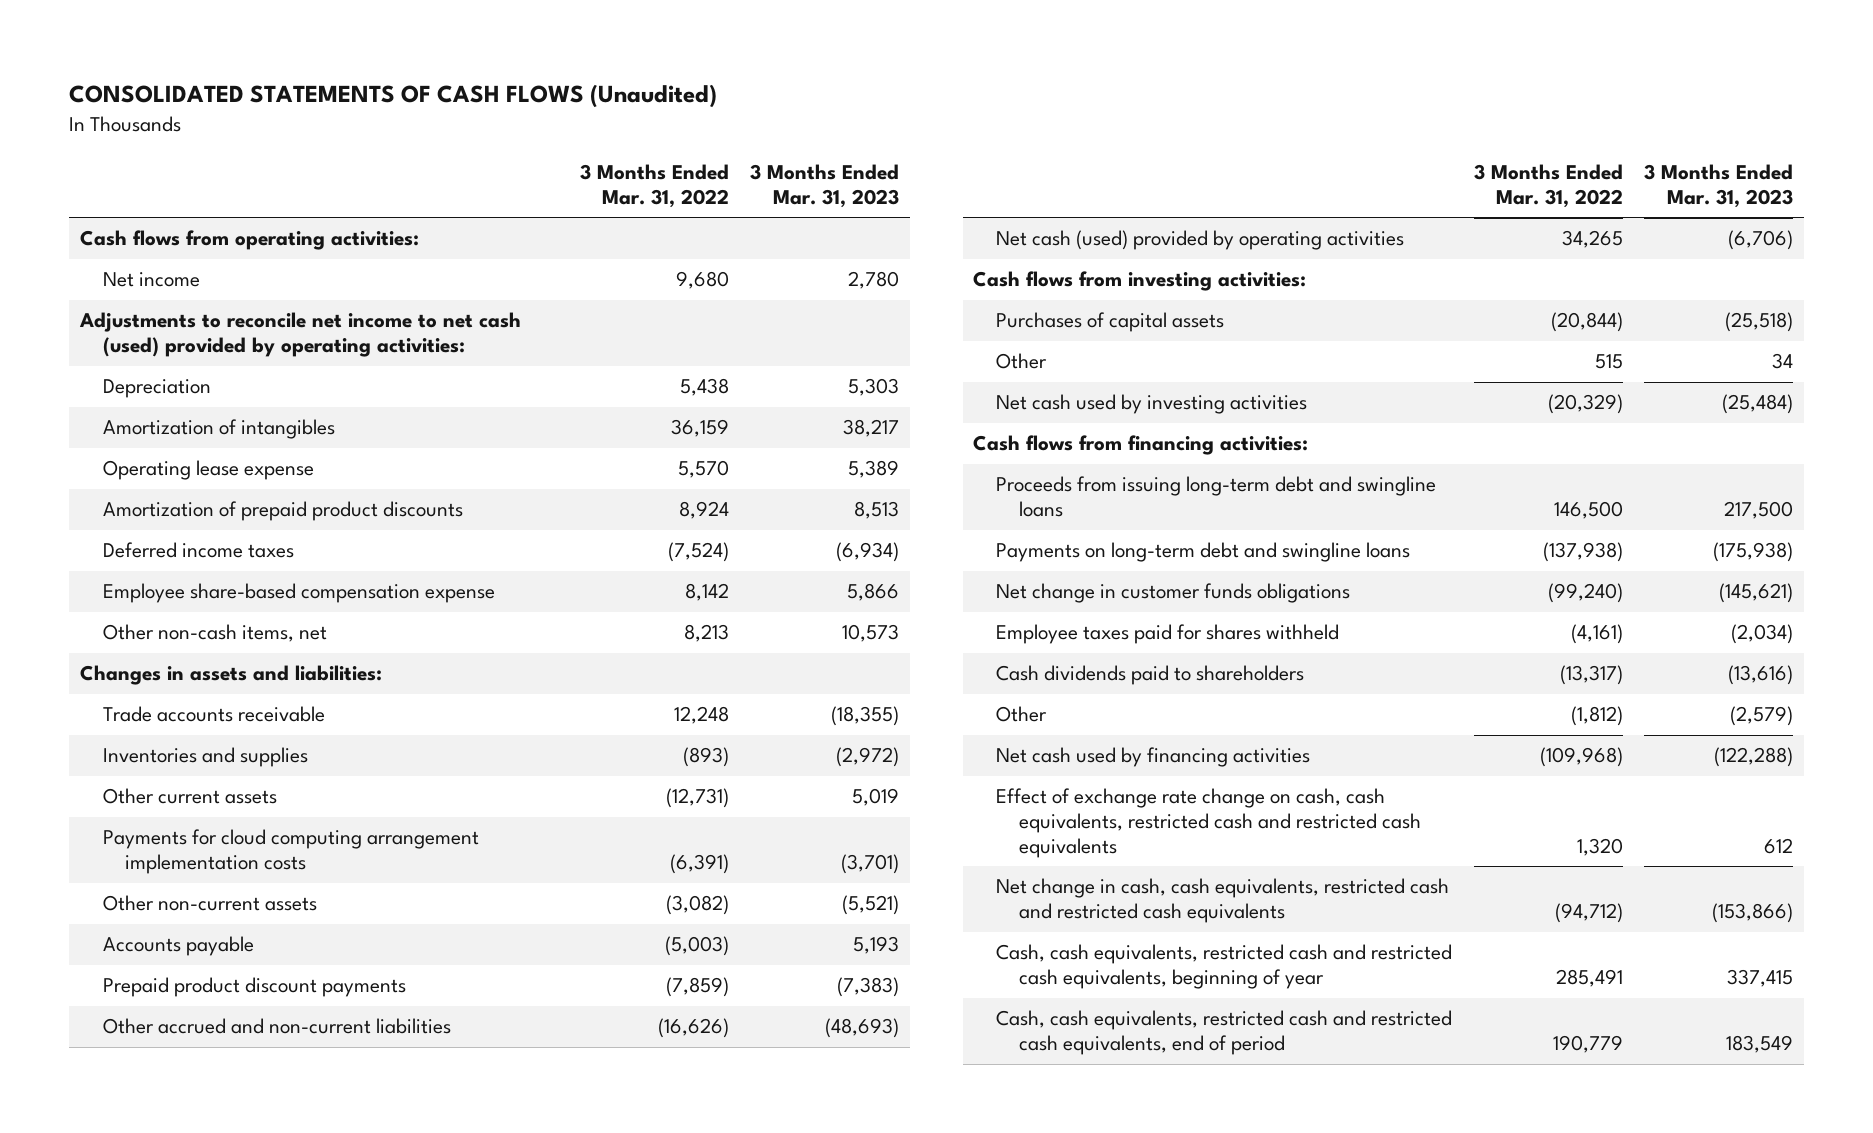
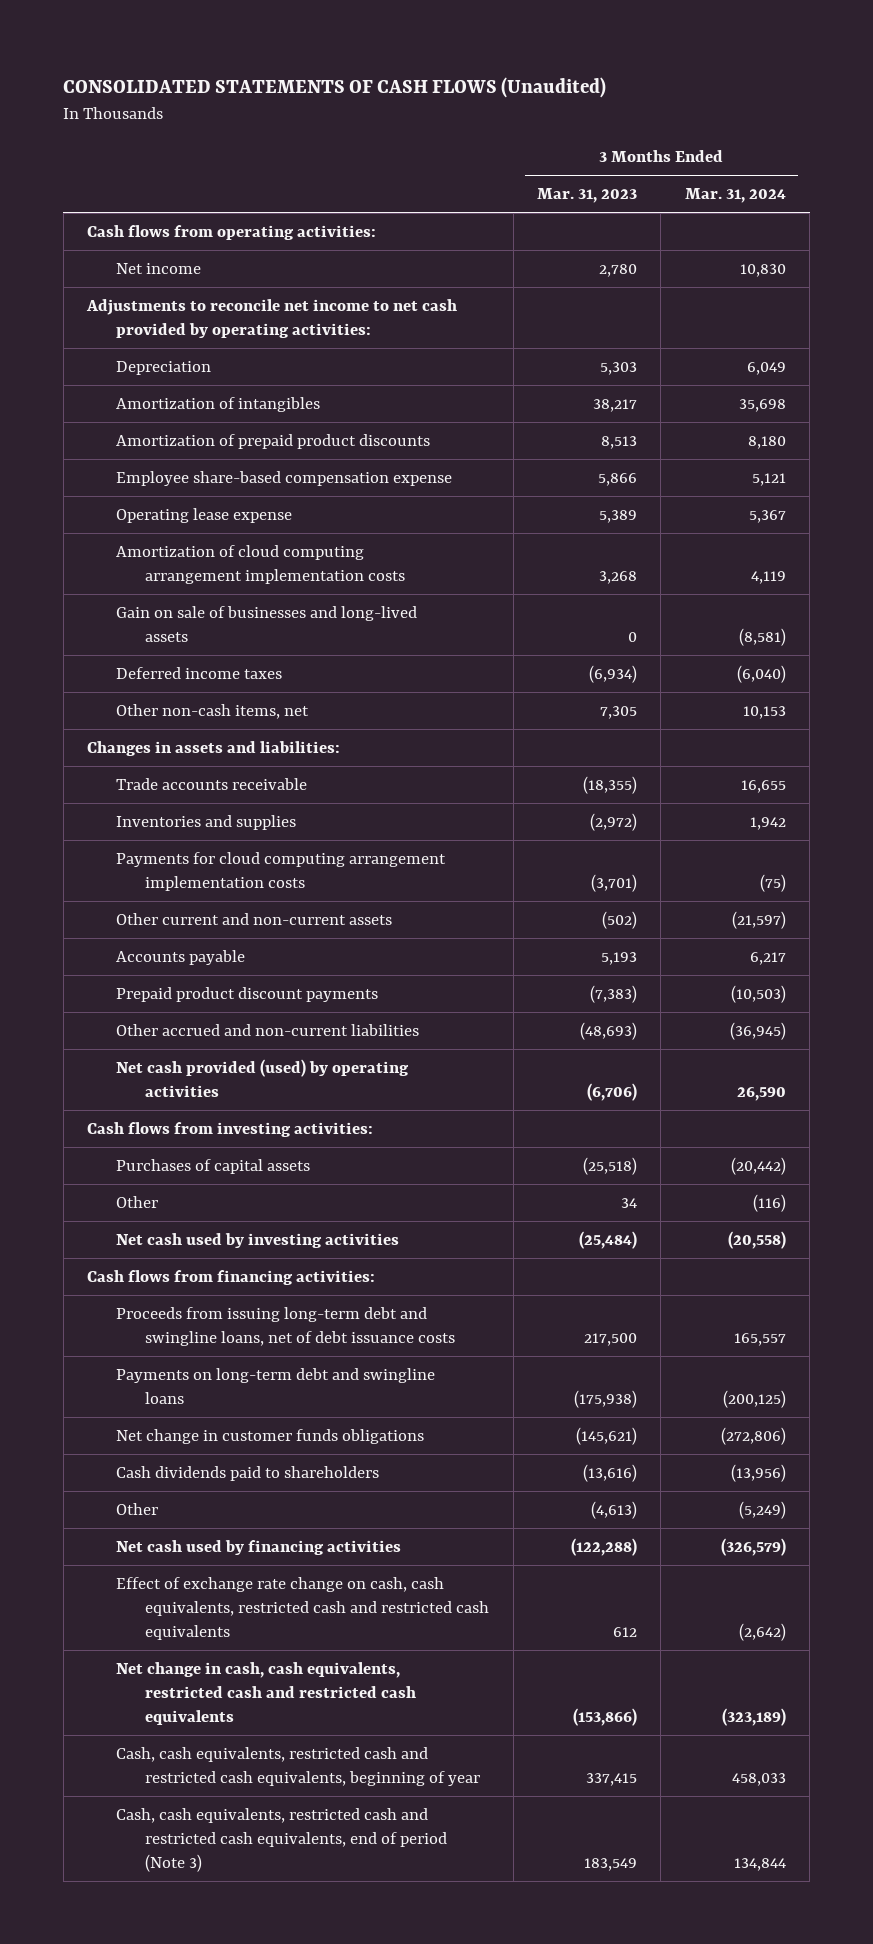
- | 3 Months Ended Mar. 31, 2022 | 3 Months Ended Mar. 31, 2023
+ | 3 Months Ended Mar. 31, 2023 | 3 Months Ended Mar. 31, 2024
- Adjustments to reconcile net income to net cash (used) provided by operating activities:
+ Adjustments to reconcile net income to net cash provided by operating activities:
- Other non-cash items, net | 8,213 | 10,573
moved down: Operating lease expense | 5,389 | 5,367
+ Amortization of cloud computing arrangement implementation costs | 3,268 | 4,119
+ Gain on sale of businesses and long-lived assets | 0 | (8,581)
moved down: Deferred income taxes | (6,934) | (6,040)
+ Other non-cash items, net | 7,305 | 10,153
- Other current assets | (12,731) | 5,019
- Other non-current assets | (3,082) | (5,521)
+ Other current and non-current assets | (502) | (21,597)
- Net cash (used) provided by operating activities | 34,265 | (6,706)
+ Net cash provided (used) by operating activities | (6,706) | 26,590
- Proceeds from issuing long-term debt and swingline loans | 146,500 | 217,500
+ Proceeds from issuing long-term debt and swingline loans, net of debt issuance costs | 217,500 | 165,557
- Employee taxes paid for shares withheld | (4,161) | (2,034)
- Other | (1,812) | (2,579)
+ Other | (4,613) | (5,249)
- Cash, cash equivalents, restricted cash and restricted cash equivalents, end of period | 190,779 | 183,549
+ Cash, cash equivalents, restricted cash and restricted cash equivalents, end of period (Note 3) | 183,549 | 134,844

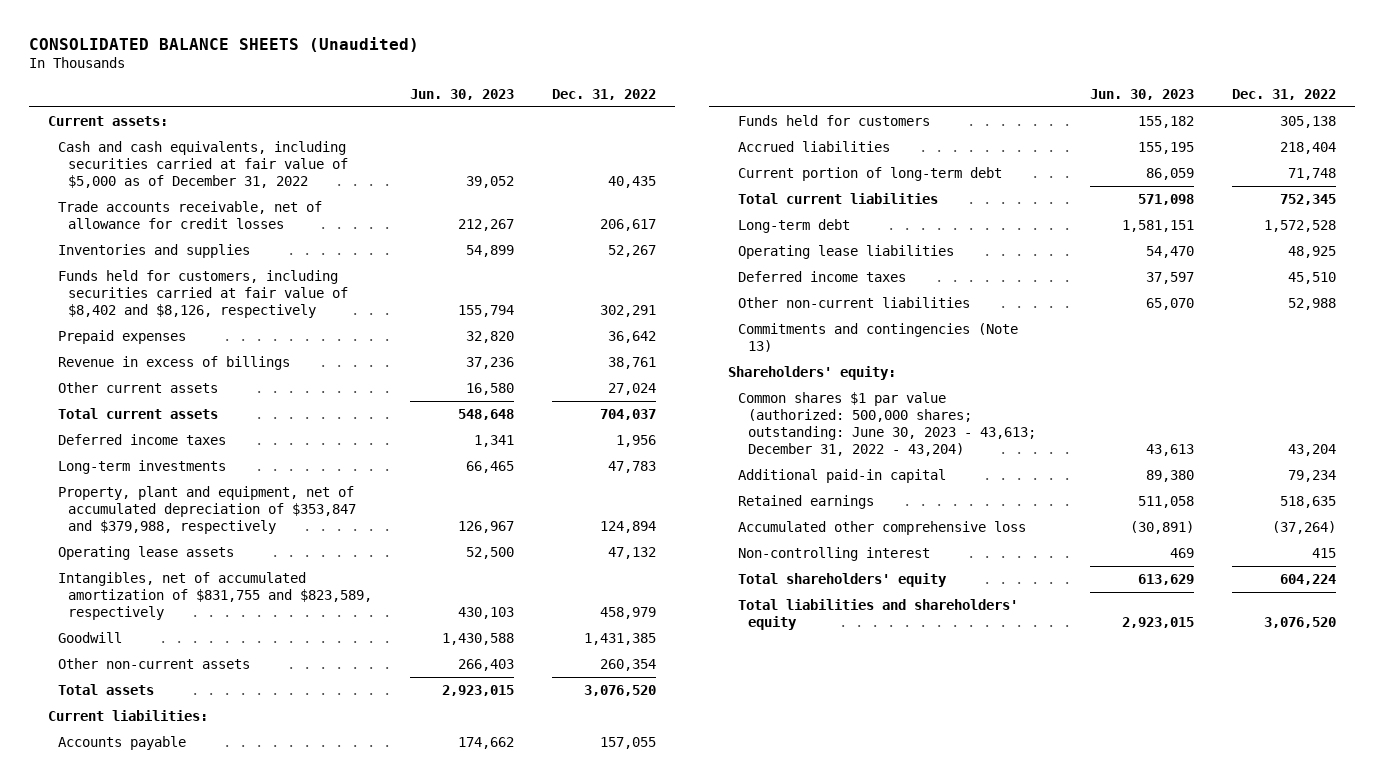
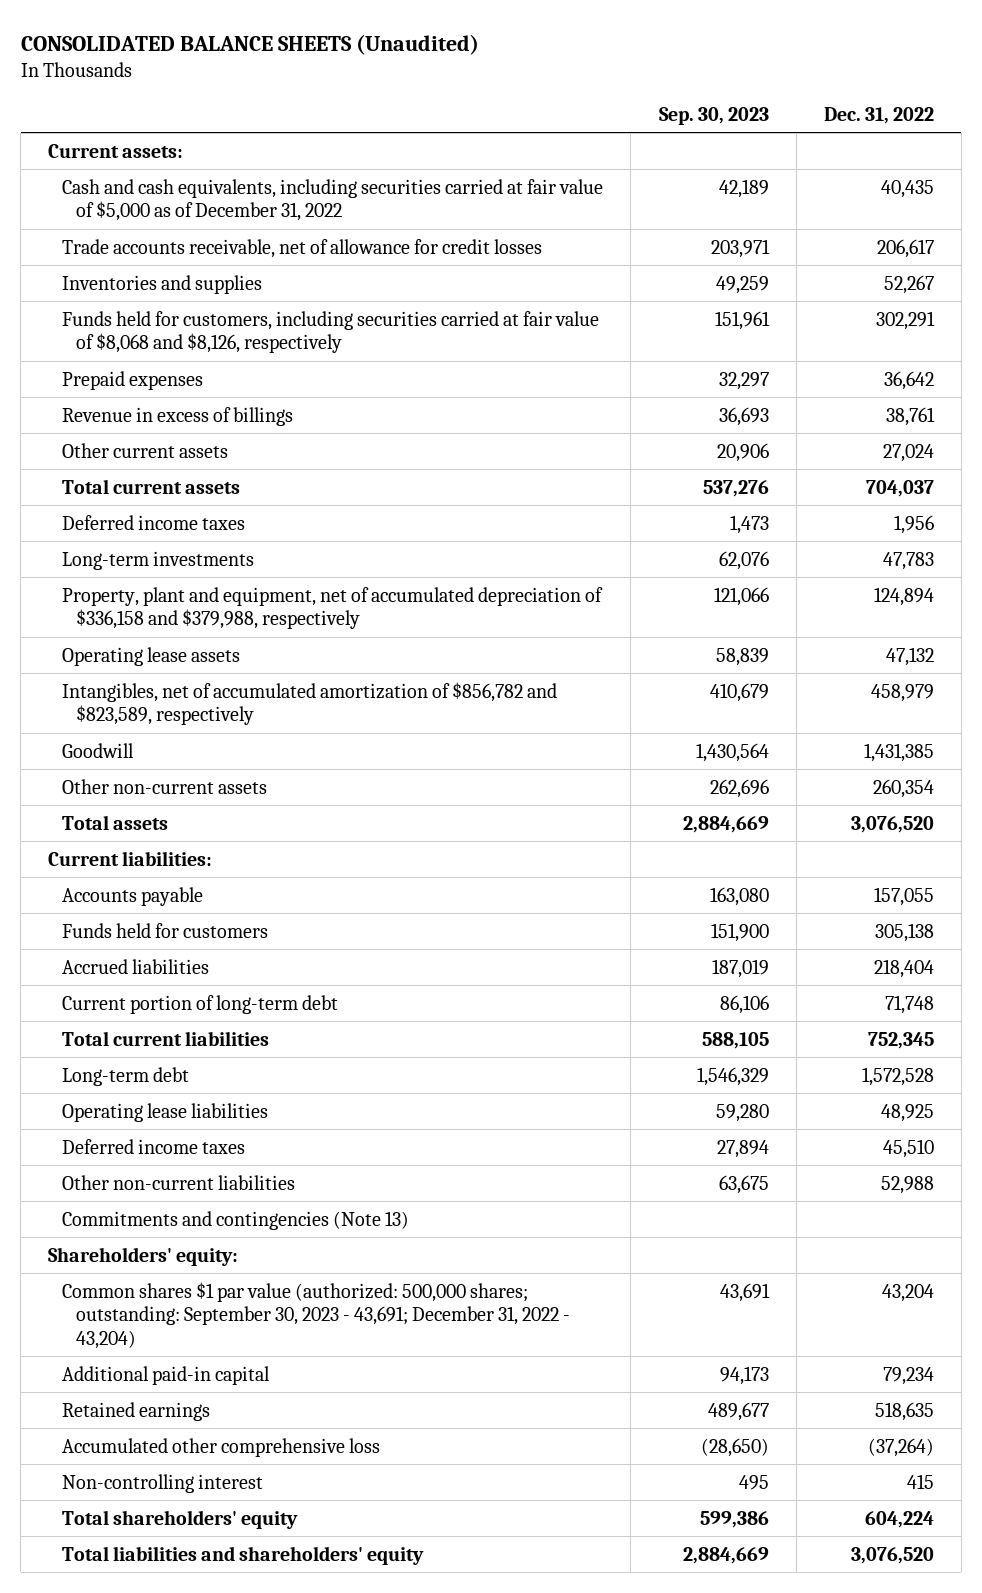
- | Jun. 30, 2023 | Dec. 31, 2022
+ | Sep. 30, 2023 | Dec. 31, 2022
- Funds held for customers, including securities carried at fair value of $8,402 and $8,126, respectively | 155,794 | 302,291
+ Funds held for customers, including securities carried at fair value of $8,068 and $8,126, respectively | 151,961 | 302,291
- Property, plant and equipment, net of accumulated depreciation of $353,847 and $379,988, respectively | 126,967 | 124,894
+ Property, plant and equipment, net of accumulated depreciation of $336,158 and $379,988, respectively | 121,066 | 124,894
- Intangibles, net of accumulated amortization of $831,755 and $823,589, respectively | 430,103 | 458,979
+ Intangibles, net of accumulated amortization of $856,782 and $823,589, respectively | 410,679 | 458,979
- Common shares $1 par value (authorized: 500,000 shares; outstanding: June 30, 2023 - 43,613; December 31, 2022 - 43,204) | 43,613 | 43,204
+ Common shares $1 par value (authorized: 500,000 shares; outstanding: September 30, 2023 - 43,691; December 31, 2022 - 43,204) | 43,691 | 43,204

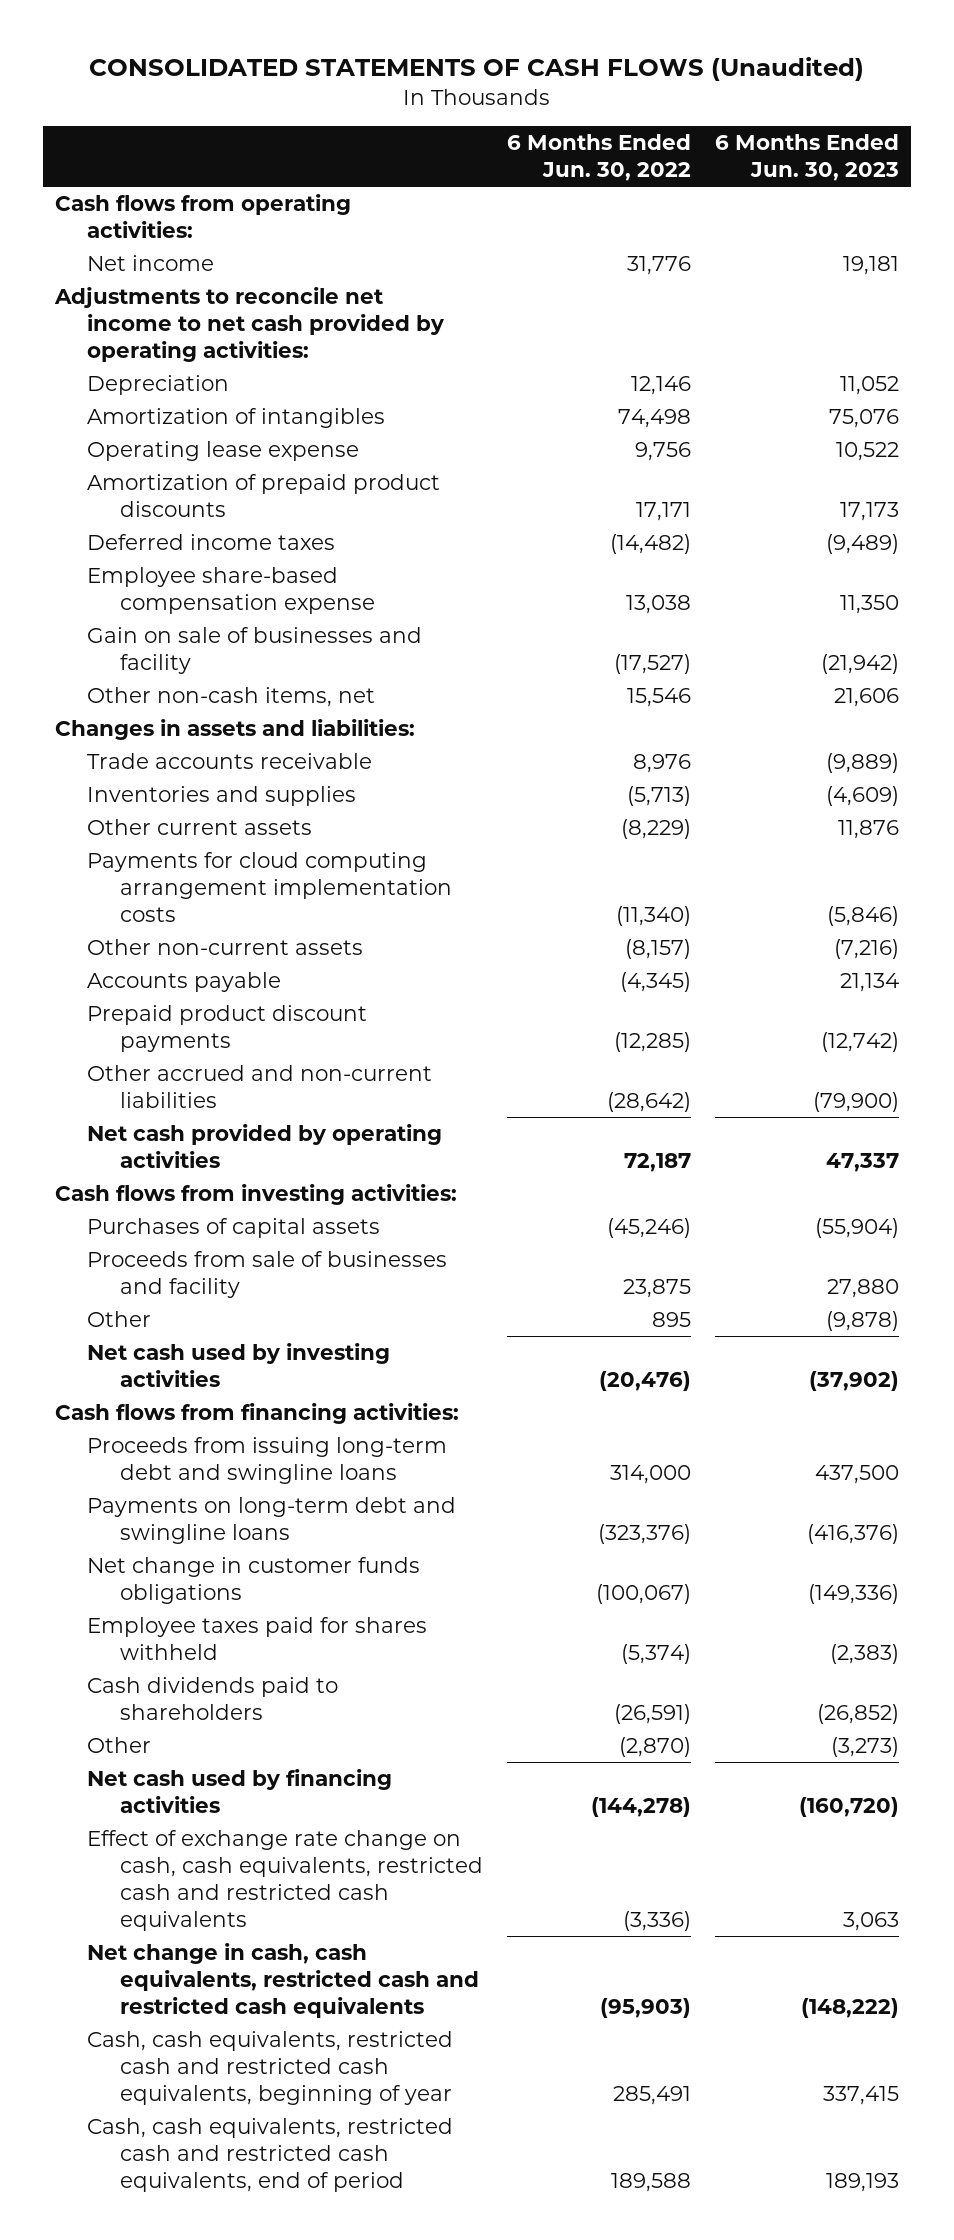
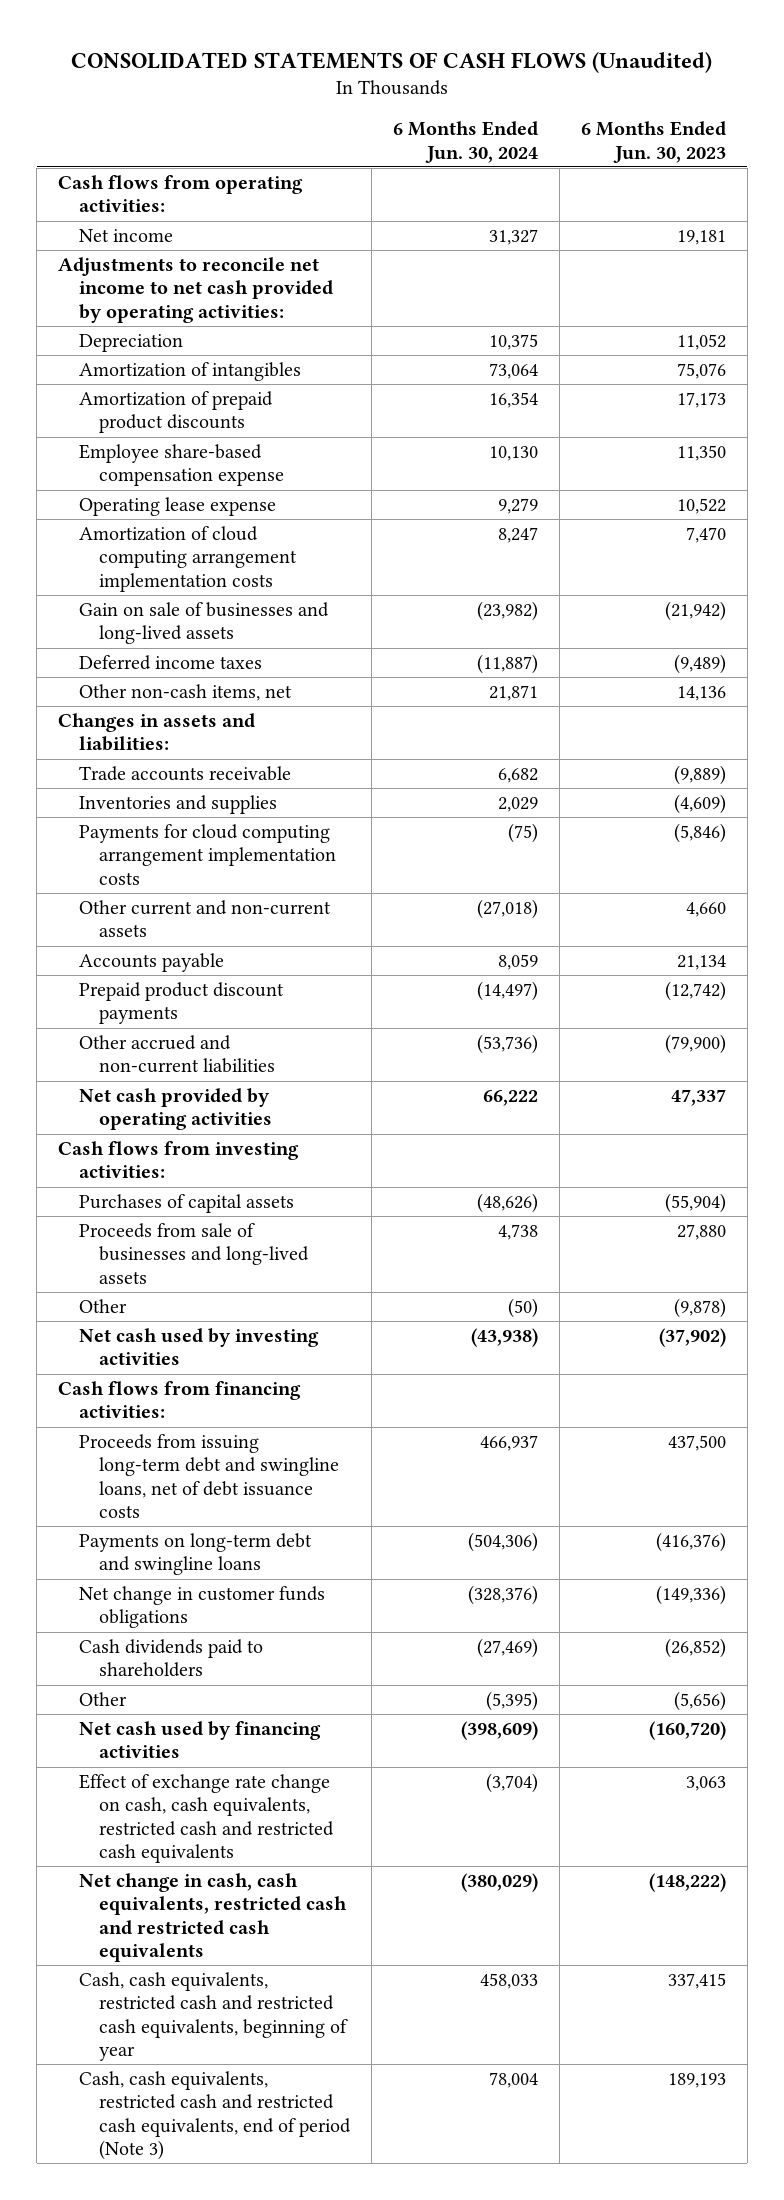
- | 6 Months Ended Jun. 30, 2022 | 6 Months Ended Jun. 30, 2023
+ | 6 Months Ended Jun. 30, 2024 | 6 Months Ended Jun. 30, 2023
- Gain on sale of businesses and facility | (17,527) | (21,942)
- Other non-cash items, net | 15,546 | 21,606
moved down: Operating lease expense | 9,279 | 10,522
+ Amortization of cloud computing arrangement implementation costs | 8,247 | 7,470
+ Gain on sale of businesses and long-lived assets | (23,982) | (21,942)
moved down: Deferred income taxes | (11,887) | (9,489)
+ Other non-cash items, net | 21,871 | 14,136
- Other current assets | (8,229) | 11,876
- Other non-current assets | (8,157) | (7,216)
+ Other current and non-current assets | (27,018) | 4,660
- Proceeds from sale of businesses and facility | 23,875 | 27,880
+ Proceeds from sale of businesses and long-lived assets | 4,738 | 27,880
- Proceeds from issuing long-term debt and swingline loans | 314,000 | 437,500
+ Proceeds from issuing long-term debt and swingline loans, net of debt issuance costs | 466,937 | 437,500
- Employee taxes paid for shares withheld | (5,374) | (2,383)
- Other | (2,870) | (3,273)
+ Other | (5,395) | (5,656)
- Cash, cash equivalents, restricted cash and restricted cash equivalents, end of period | 189,588 | 189,193
+ Cash, cash equivalents, restricted cash and restricted cash equivalents, end of period (Note 3) | 78,004 | 189,193

